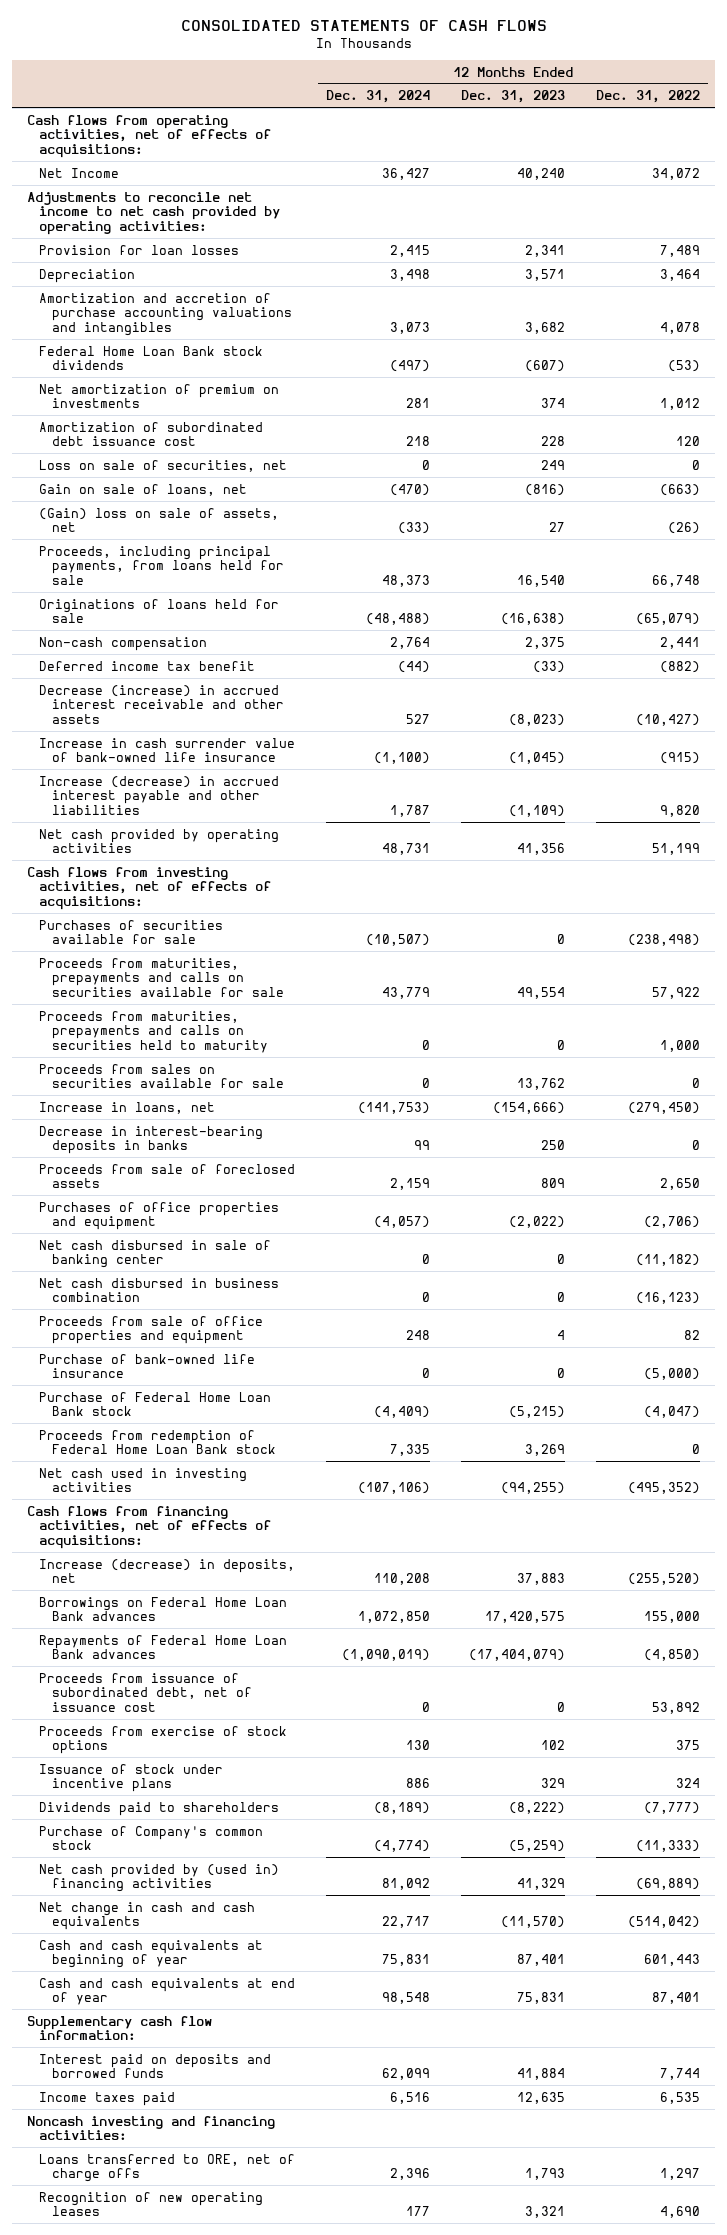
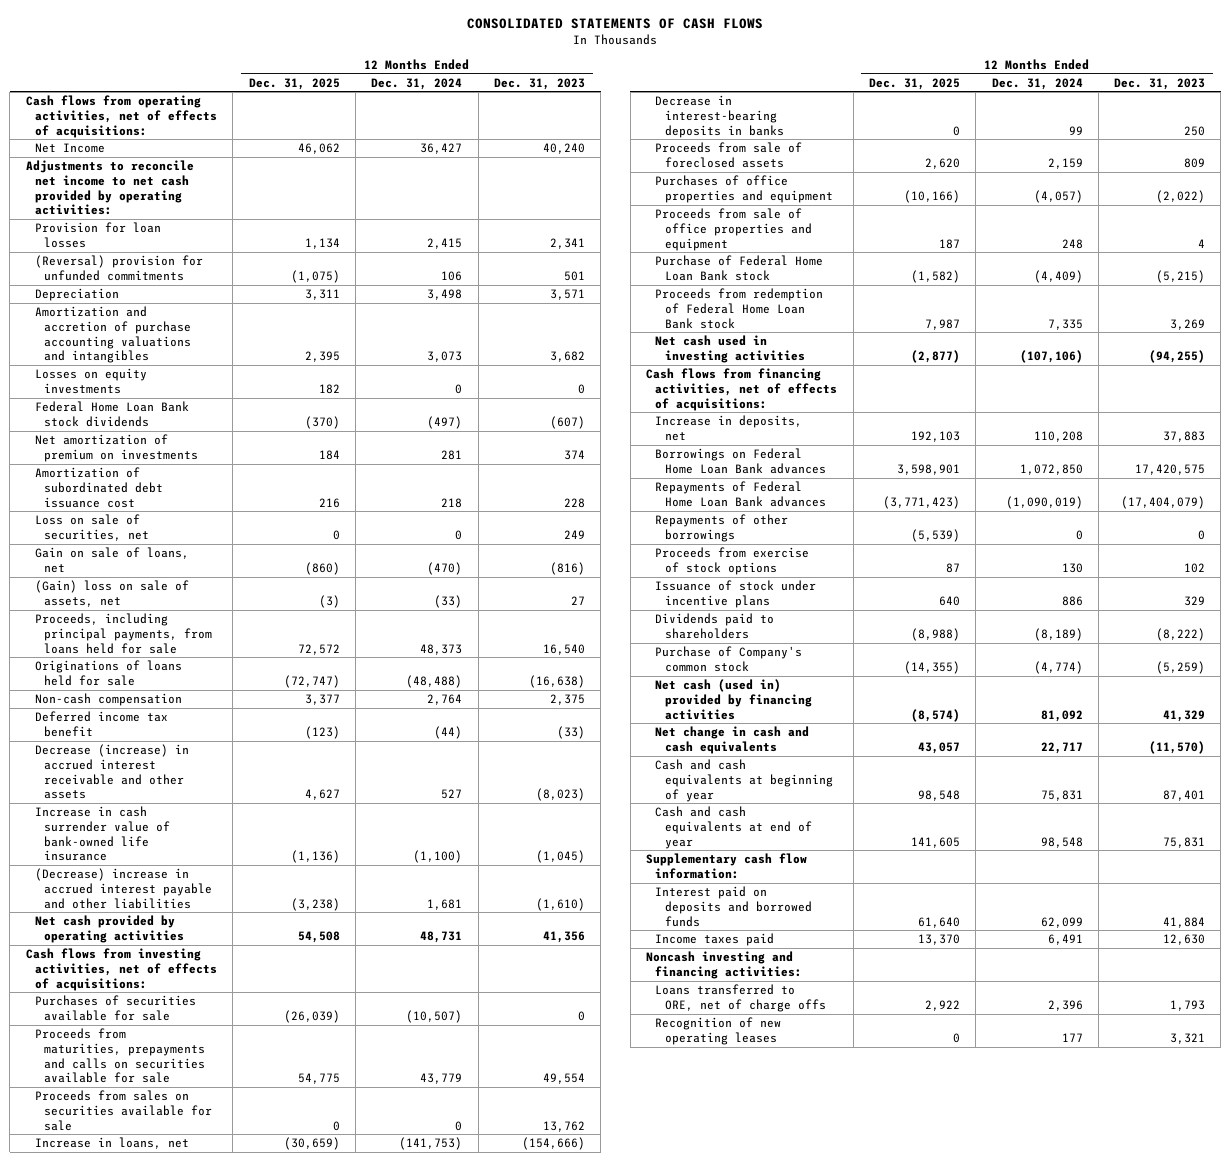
- | 12 Months Ended Dec. 31, 2024 | 12 Months Ended Dec. 31, 2023 | 12 Months Ended Dec. 31, 2022
+ | 12 Months Ended Dec. 31, 2025 | 12 Months Ended Dec. 31, 2024 | 12 Months Ended Dec. 31, 2023
+ (Reversal) provision for unfunded commitments | (1,075) | 106 | 501
+ Losses on equity investments | 182 | 0 | 0
- Increase (decrease) in accrued interest payable and other liabilities | 1,787 | (1,109) | 9,820
+ (Decrease) increase in accrued interest payable and other liabilities | (3,238) | 1,681 | (1,610)
- Proceeds from maturities, prepayments and calls on securities held to maturity | 0 | 0 | 1,000
- Net cash disbursed in sale of banking center | 0 | 0 | (11,182)
- Net cash disbursed in business combination | 0 | 0 | (16,123)
- Purchase of bank-owned life insurance | 0 | 0 | (5,000)
- Increase (decrease) in deposits, net | 110,208 | 37,883 | (255,520)
+ Increase in deposits, net | 192,103 | 110,208 | 37,883
- Proceeds from issuance of subordinated debt, net of issuance cost | 0 | 0 | 53,892
+ Repayments of other borrowings | (5,539) | 0 | 0
- Net cash provided by (used in) financing activities | 81,092 | 41,329 | (69,889)
+ Net cash (used in) provided by financing activities | (8,574) | 81,092 | 41,329
- Income taxes paid | 6,516 | 12,635 | 6,535
+ Income taxes paid | 13,370 | 6,491 | 12,630

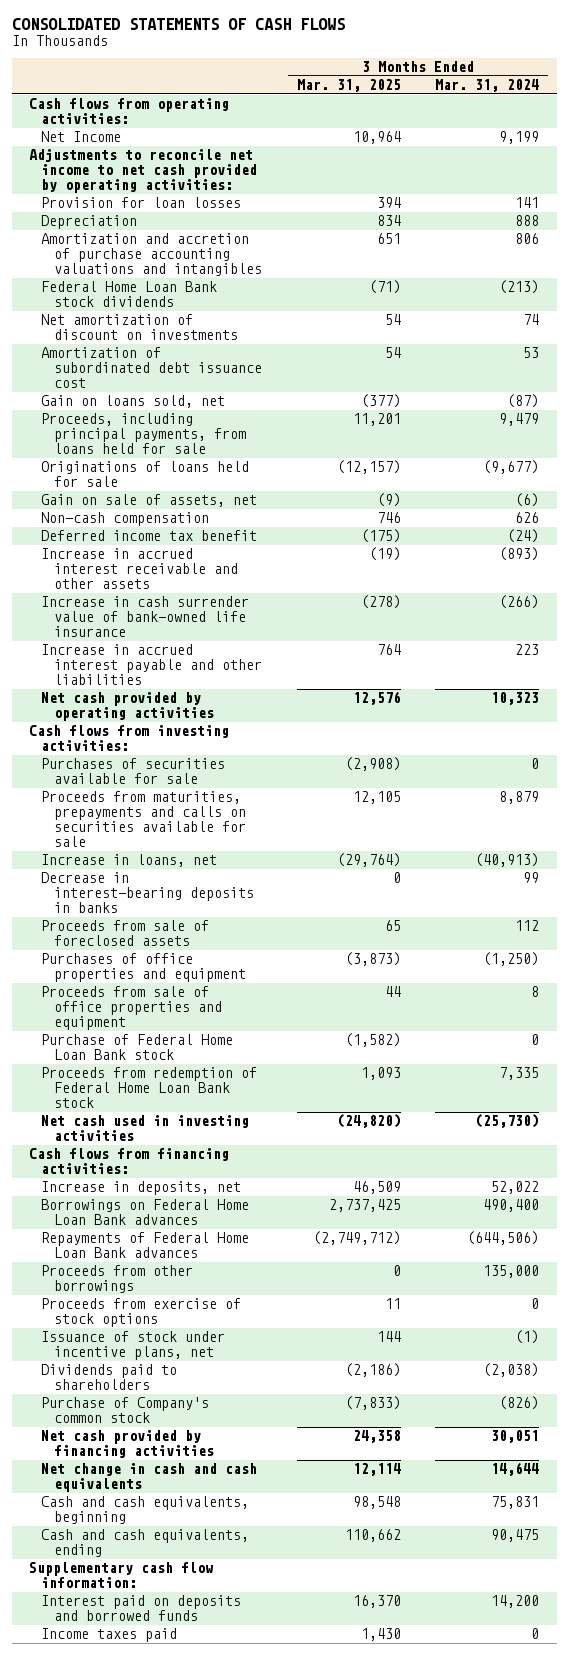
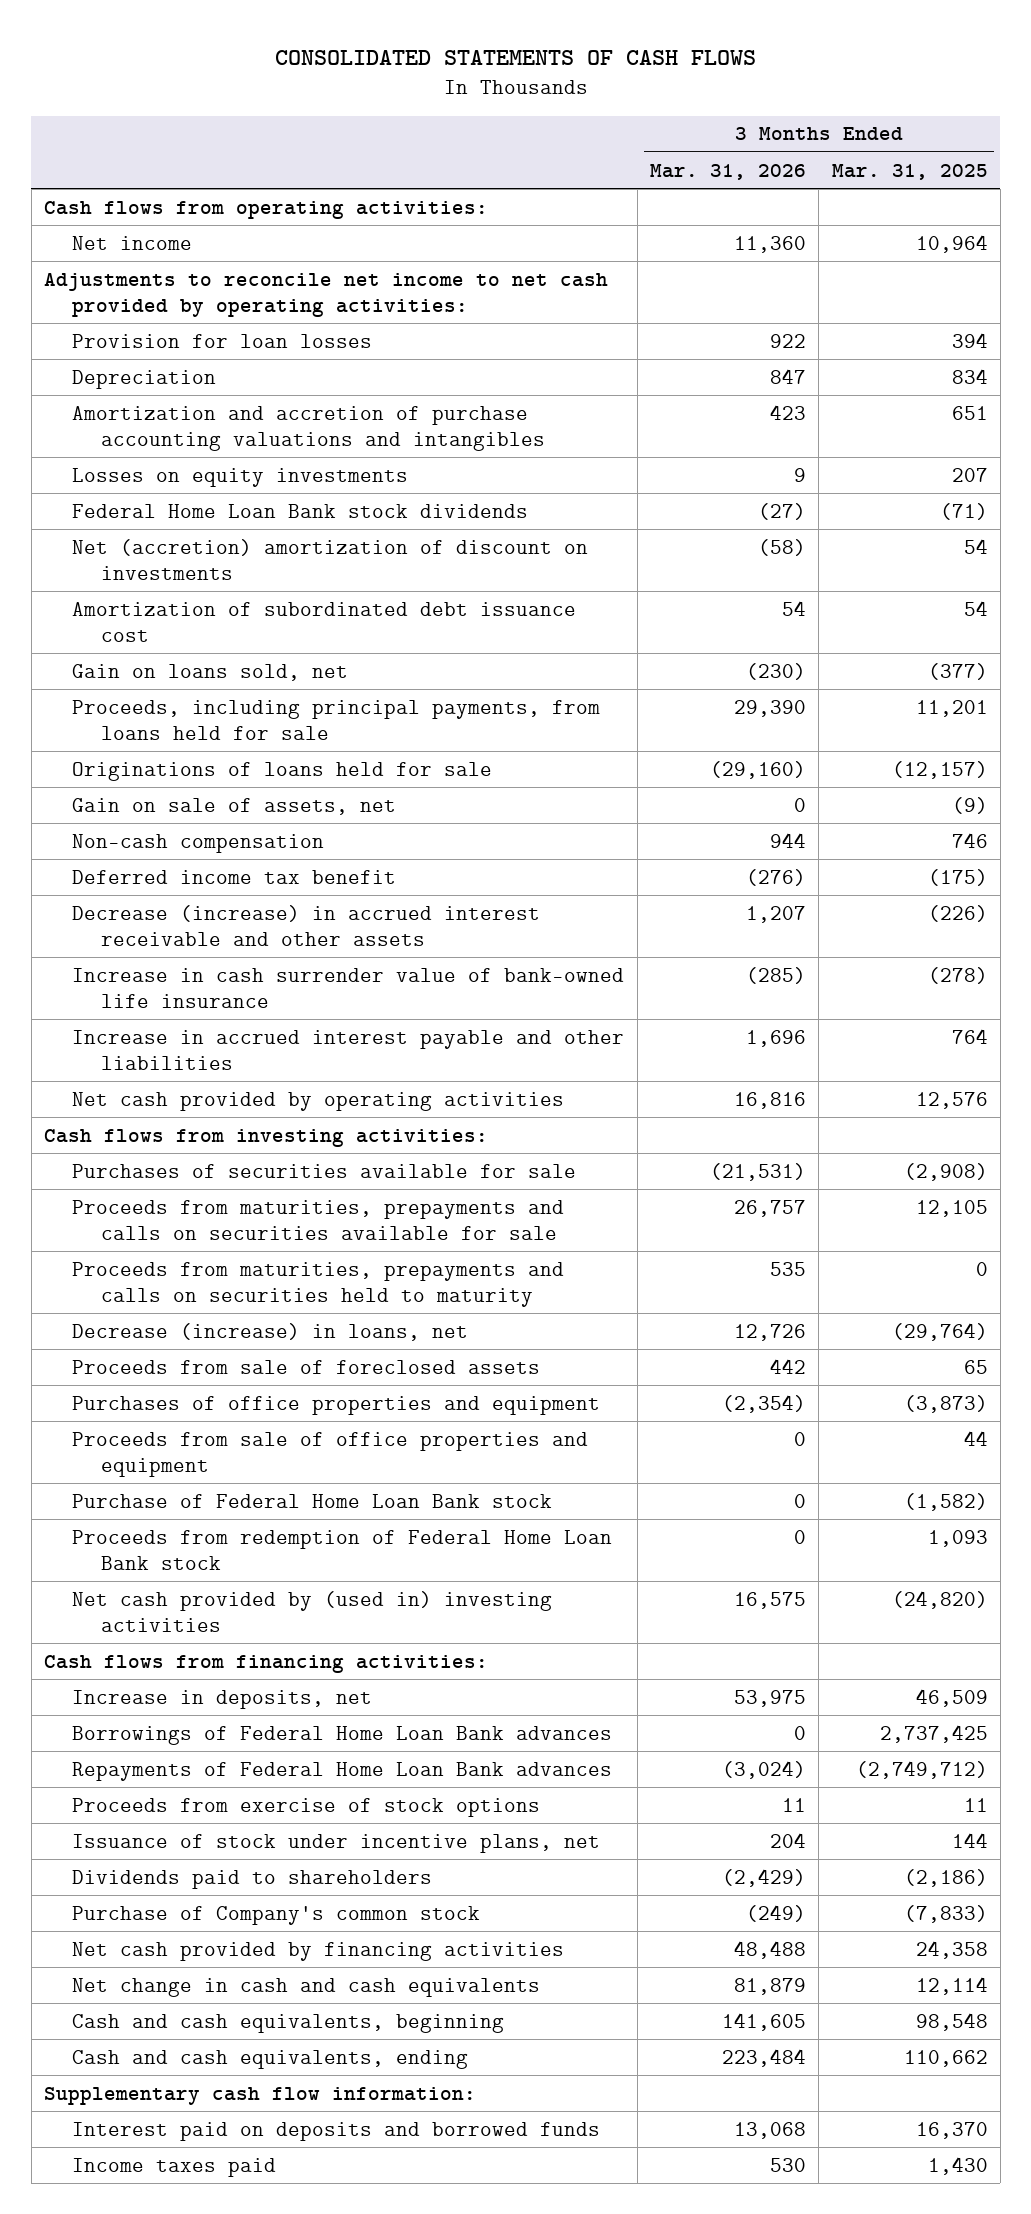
- | 3 Months Ended Mar. 31, 2025 | 3 Months Ended Mar. 31, 2024
+ | 3 Months Ended Mar. 31, 2026 | 3 Months Ended Mar. 31, 2025
- Net Income | 10,964 | 9,199
+ Net income | 11,360 | 10,964
+ Losses on equity investments | 9 | 207
- Net amortization of discount on investments | 54 | 74
+ Net (accretion) amortization of discount on investments | (58) | 54
- Increase in accrued interest receivable and other assets | (19) | (893)
+ Decrease (increase) in accrued interest receivable and other assets | 1,207 | (226)
- Increase in loans, net | (29,764) | (40,913)
- Decrease in interest-bearing deposits in banks | 0 | 99
+ Proceeds from maturities, prepayments and calls on securities held to maturity | 535 | 0
+ Decrease (increase) in loans, net | 12,726 | (29,764)
- Net cash used in investing activities | (24,820) | (25,730)
+ Net cash provided by (used in) investing activities | 16,575 | (24,820)
- Borrowings on Federal Home Loan Bank advances | 2,737,425 | 490,400
+ Borrowings of Federal Home Loan Bank advances | 0 | 2,737,425
- Proceeds from other borrowings | 0 | 135,000

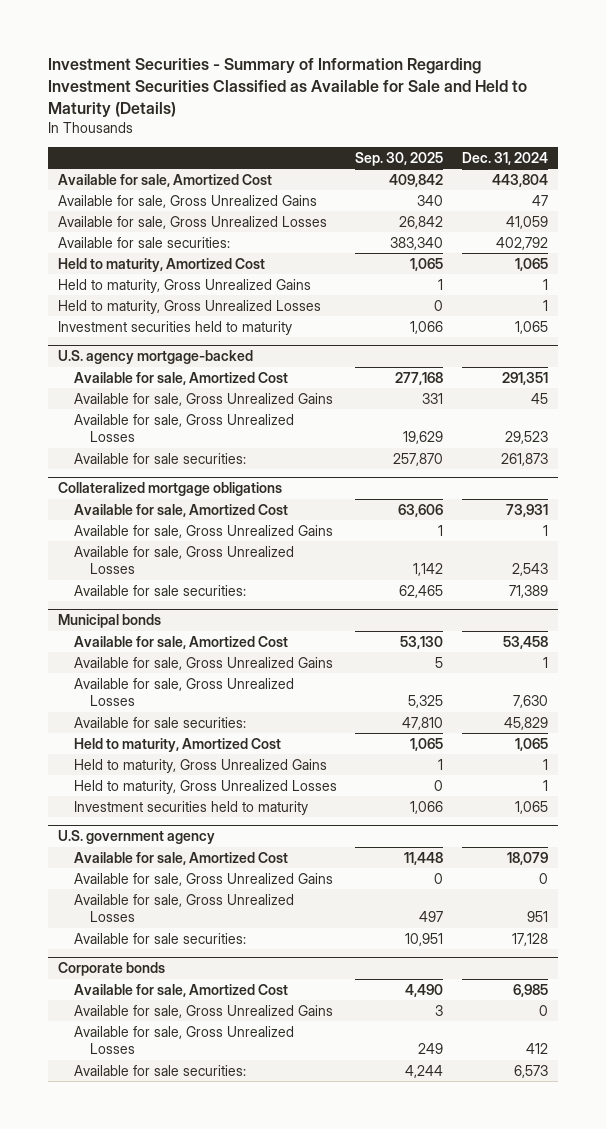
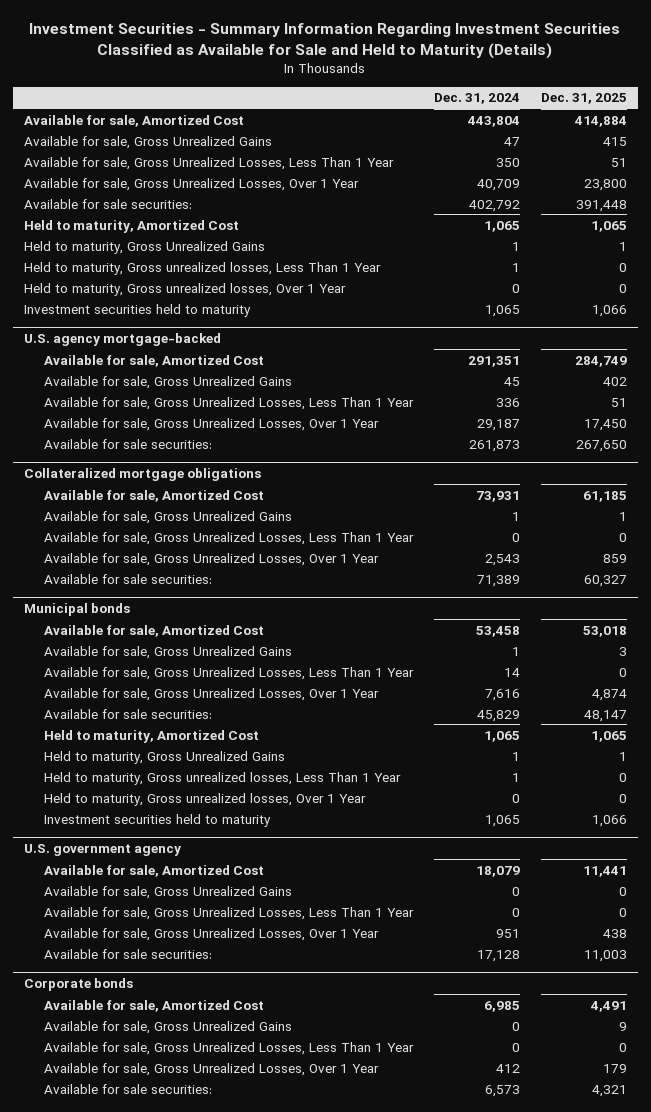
- Investment Securities - Summary of Information Regarding Investment Securities Classified as Available for Sale and Held to Maturity (Details)
+ Investment Securities - Summary Information Regarding Investment Securities Classified as Available for Sale and Held to Maturity (Details)
- | Sep. 30, 2025 | Dec. 31, 2024
+ | Dec. 31, 2024 | Dec. 31, 2025
- Available for sale, Gross Unrealized Losses | 26,842 | 41,059
+ Available for sale, Gross Unrealized Losses, Less Than 1 Year | 350 | 51
+ Available for sale, Gross Unrealized Losses, Over 1 Year | 40,709 | 23,800
- Held to maturity, Gross Unrealized Losses | 0 | 1
+ Held to maturity, Gross unrealized losses, Less Than 1 Year | 1 | 0
+ Held to maturity, Gross unrealized losses, Over 1 Year | 0 | 0
@ U.S. agency mortgage-backed
- Available for sale, Gross Unrealized Losses | 19,629 | 29,523
+ Available for sale, Gross Unrealized Losses, Less Than 1 Year | 336 | 51
+ Available for sale, Gross Unrealized Losses, Over 1 Year | 29,187 | 17,450
@ Collateralized mortgage obligations
- Available for sale, Gross Unrealized Losses | 1,142 | 2,543
+ Available for sale, Gross Unrealized Losses, Less Than 1 Year | 0 | 0
+ Available for sale, Gross Unrealized Losses, Over 1 Year | 2,543 | 859
@ Municipal bonds
- Available for sale, Gross Unrealized Losses | 5,325 | 7,630
+ Available for sale, Gross Unrealized Losses, Less Than 1 Year | 14 | 0
+ Available for sale, Gross Unrealized Losses, Over 1 Year | 7,616 | 4,874
- Held to maturity, Gross Unrealized Losses | 0 | 1
+ Held to maturity, Gross unrealized losses, Less Than 1 Year | 1 | 0
+ Held to maturity, Gross unrealized losses, Over 1 Year | 0 | 0
@ U.S. government agency
- Available for sale, Gross Unrealized Losses | 497 | 951
+ Available for sale, Gross Unrealized Losses, Less Than 1 Year | 0 | 0
+ Available for sale, Gross Unrealized Losses, Over 1 Year | 951 | 438
@ Corporate bonds
- Available for sale, Gross Unrealized Losses | 249 | 412
+ Available for sale, Gross Unrealized Losses, Less Than 1 Year | 0 | 0
+ Available for sale, Gross Unrealized Losses, Over 1 Year | 412 | 179

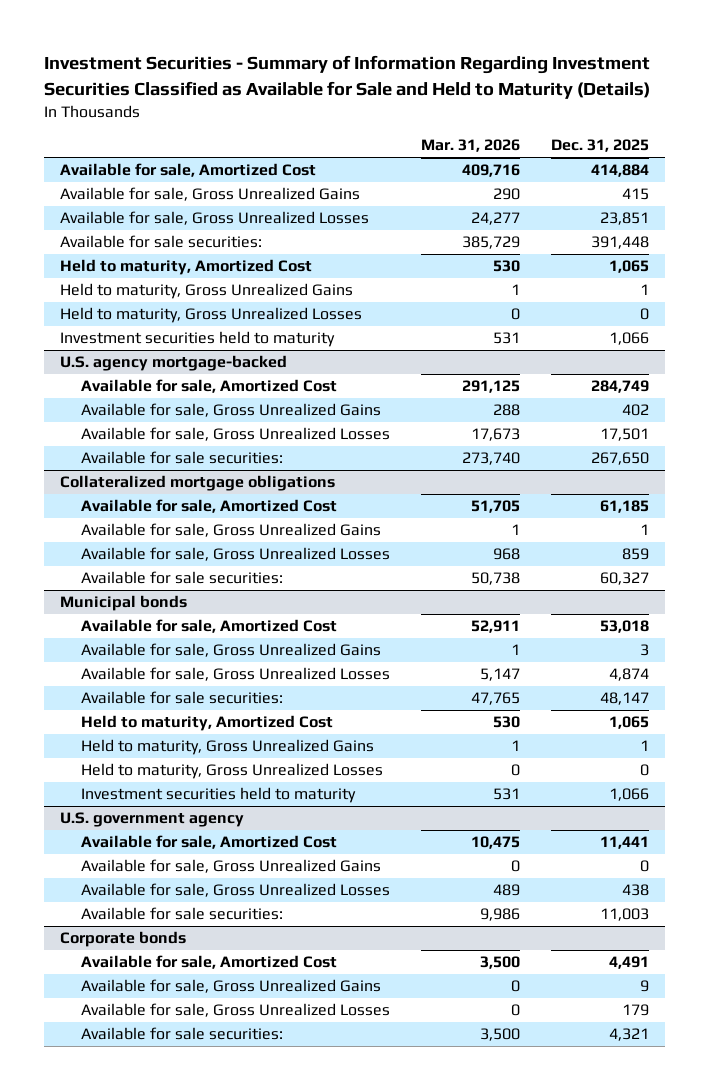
- Investment Securities - Summary Information Regarding Investment Securities Classified as Available for Sale and Held to Maturity (Details)
+ Investment Securities - Summary of Information Regarding Investment Securities Classified as Available for Sale and Held to Maturity (Details)
- | Dec. 31, 2024 | Dec. 31, 2025
+ | Mar. 31, 2026 | Dec. 31, 2025
- Available for sale, Gross Unrealized Losses, Less Than 1 Year | 350 | 51
- Available for sale, Gross Unrealized Losses, Over 1 Year | 40,709 | 23,800
+ Available for sale, Gross Unrealized Losses | 24,277 | 23,851
- Held to maturity, Gross unrealized losses, Less Than 1 Year | 1 | 0
- Held to maturity, Gross unrealized losses, Over 1 Year | 0 | 0
+ Held to maturity, Gross Unrealized Losses | 0 | 0
@ U.S. agency mortgage-backed
- Available for sale, Gross Unrealized Losses, Less Than 1 Year | 336 | 51
- Available for sale, Gross Unrealized Losses, Over 1 Year | 29,187 | 17,450
+ Available for sale, Gross Unrealized Losses | 17,673 | 17,501
@ Collateralized mortgage obligations
- Available for sale, Gross Unrealized Losses, Less Than 1 Year | 0 | 0
- Available for sale, Gross Unrealized Losses, Over 1 Year | 2,543 | 859
+ Available for sale, Gross Unrealized Losses | 968 | 859
@ Municipal bonds
- Available for sale, Gross Unrealized Losses, Less Than 1 Year | 14 | 0
- Available for sale, Gross Unrealized Losses, Over 1 Year | 7,616 | 4,874
+ Available for sale, Gross Unrealized Losses | 5,147 | 4,874
- Held to maturity, Gross unrealized losses, Less Than 1 Year | 1 | 0
- Held to maturity, Gross unrealized losses, Over 1 Year | 0 | 0
+ Held to maturity, Gross Unrealized Losses | 0 | 0
@ U.S. government agency
- Available for sale, Gross Unrealized Losses, Less Than 1 Year | 0 | 0
- Available for sale, Gross Unrealized Losses, Over 1 Year | 951 | 438
+ Available for sale, Gross Unrealized Losses | 489 | 438
@ Corporate bonds
- Available for sale, Gross Unrealized Losses, Less Than 1 Year | 0 | 0
- Available for sale, Gross Unrealized Losses, Over 1 Year | 412 | 179
+ Available for sale, Gross Unrealized Losses | 0 | 179

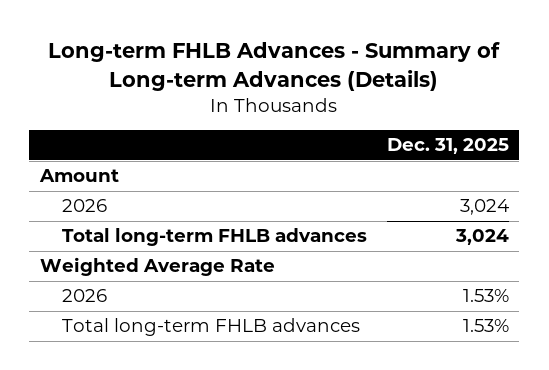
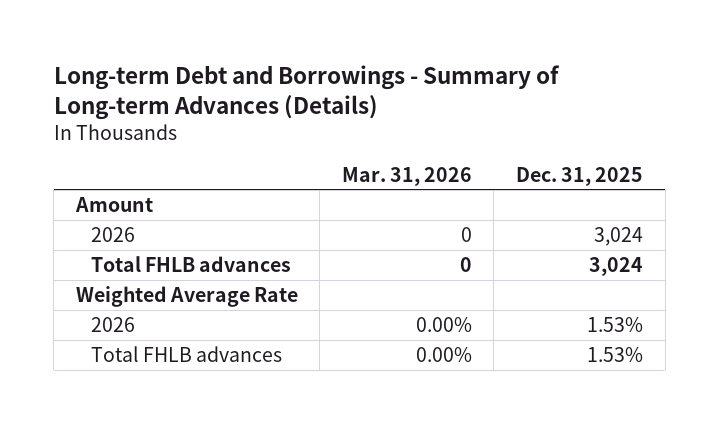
- Long-term FHLB Advances - Summary of Long-term Advances (Details)
+ Long-term Debt and Borrowings - Summary of Long-term Advances (Details)
- | Dec. 31, 2025
+ | Mar. 31, 2026 | Dec. 31, 2025
- Total long-term FHLB advances | 3,024
+ Total FHLB advances | 0 | 3,024
- Total long-term FHLB advances | 1.53%
+ Total FHLB advances | 0.00% | 1.53%

